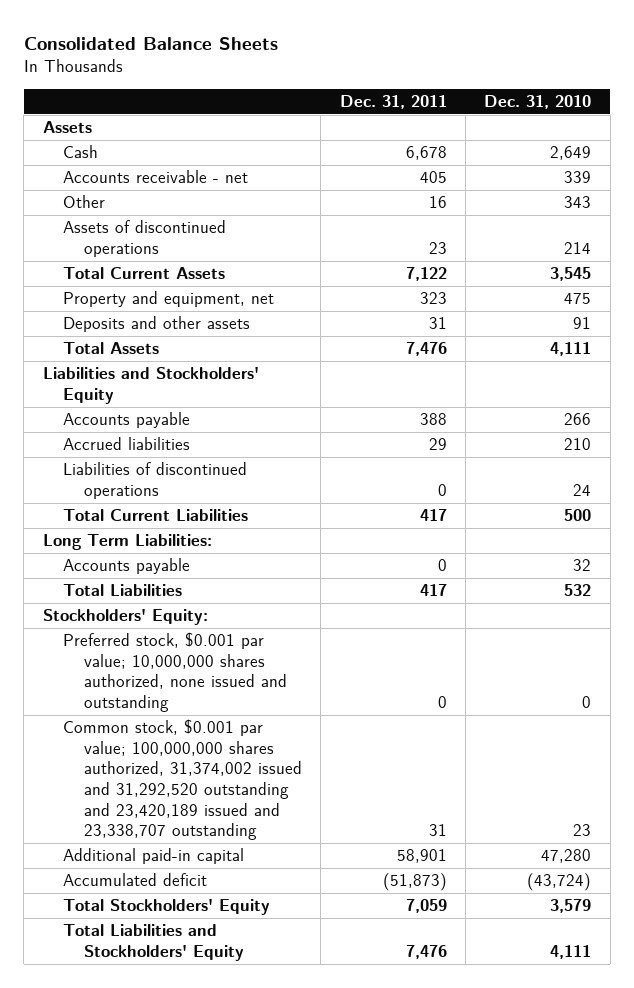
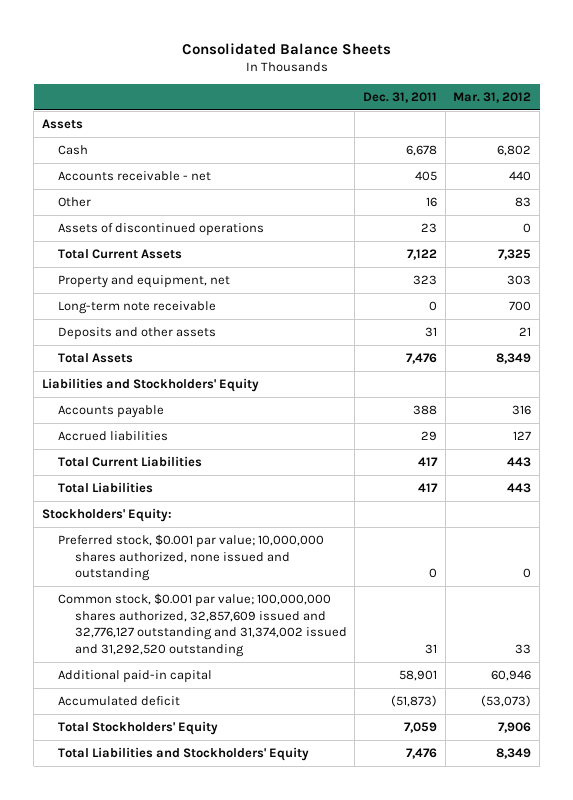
- | Dec. 31, 2011 | Dec. 31, 2010
+ | Dec. 31, 2011 | Mar. 31, 2012
+ Long-term note receivable | 0 | 700
- Liabilities of discontinued operations | 0 | 24
- Long Term Liabilities:
- Accounts payable | 0 | 32
- Common stock, $0.001 par value; 100,000,000 shares authorized, 31,374,002 issued and 31,292,520 outstanding and 23,420,189 issued and 23,338,707 outstanding | 31 | 23
+ Common stock, $0.001 par value; 100,000,000 shares authorized, 32,857,609 issued and 32,776,127 outstanding and 31,374,002 issued and 31,292,520 outstanding | 31 | 33

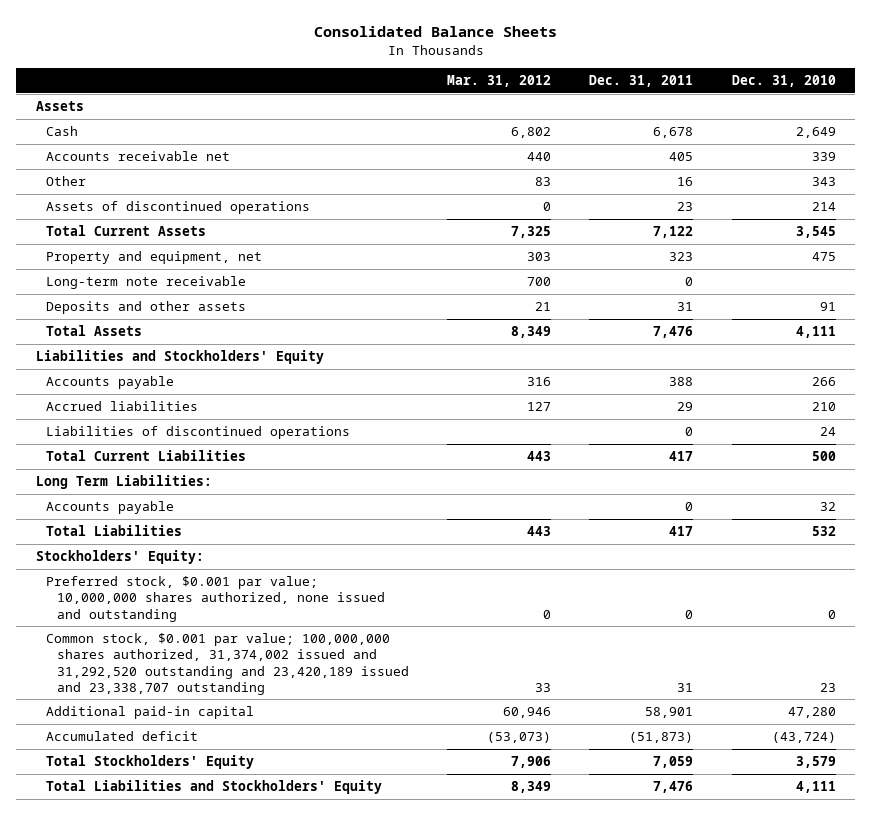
- | Dec. 31, 2011 | Mar. 31, 2012
+ | Mar. 31, 2012 | Dec. 31, 2011 | Dec. 31, 2010
- Accounts receivable - net | 405 | 440
+ Accounts receivable net | 440 | 405 | 339
+ Liabilities of discontinued operations | | 0 | 24
+ Long Term Liabilities:
+ Accounts payable | | 0 | 32
- Common stock, $0.001 par value; 100,000,000 shares authorized, 32,857,609 issued and 32,776,127 outstanding and 31,374,002 issued and 31,292,520 outstanding | 31 | 33
+ Common stock, $0.001 par value; 100,000,000 shares authorized, 31,374,002 issued and 31,292,520 outstanding and 23,420,189 issued and 23,338,707 outstanding | 33 | 31 | 23

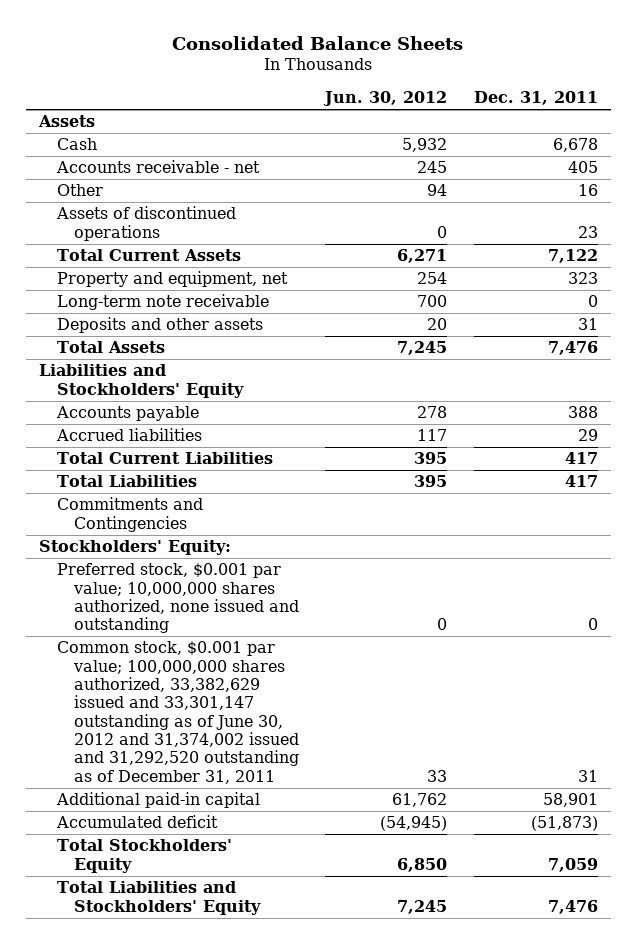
- | Mar. 31, 2012 | Dec. 31, 2011 | Dec. 31, 2010
+ | Jun. 30, 2012 | Dec. 31, 2011
- Accounts receivable net | 440 | 405 | 339
+ Accounts receivable - net | 245 | 405
- Liabilities of discontinued operations | | 0 | 24
- Long Term Liabilities:
- Accounts payable | | 0 | 32
+ Commitments and Contingencies
- Common stock, $0.001 par value; 100,000,000 shares authorized, 31,374,002 issued and 31,292,520 outstanding and 23,420,189 issued and 23,338,707 outstanding | 33 | 31 | 23
+ Common stock, $0.001 par value; 100,000,000 shares authorized, 33,382,629 issued and 33,301,147 outstanding as of June 30, 2012 and 31,374,002 issued and 31,292,520 outstanding as of December 31, 2011 | 33 | 31

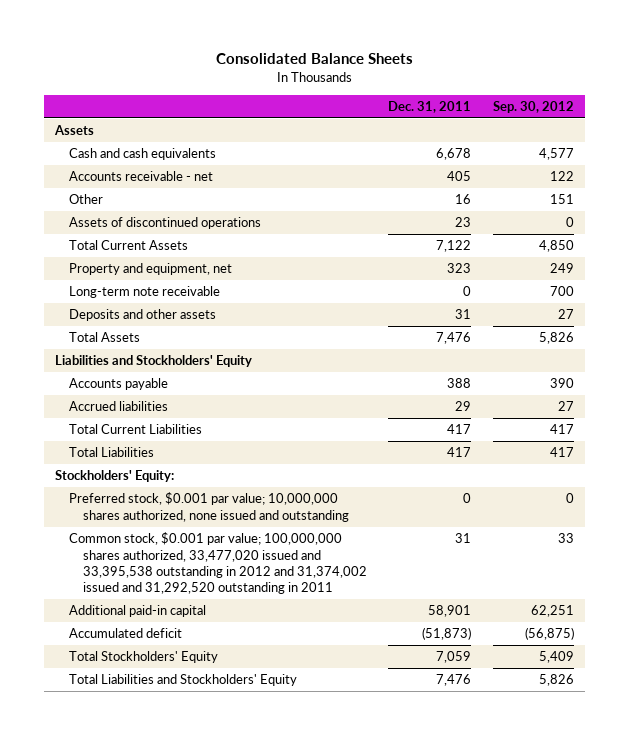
- | Jun. 30, 2012 | Dec. 31, 2011
+ | Dec. 31, 2011 | Sep. 30, 2012
- Cash | 5,932 | 6,678
+ Cash and cash equivalents | 6,678 | 4,577
- Commitments and Contingencies
- Common stock, $0.001 par value; 100,000,000 shares authorized, 33,382,629 issued and 33,301,147 outstanding as of June 30, 2012 and 31,374,002 issued and 31,292,520 outstanding as of December 31, 2011 | 33 | 31
+ Common stock, $0.001 par value; 100,000,000 shares authorized, 33,477,020 issued and 33,395,538 outstanding in 2012 and 31,374,002 issued and 31,292,520 outstanding in 2011 | 31 | 33

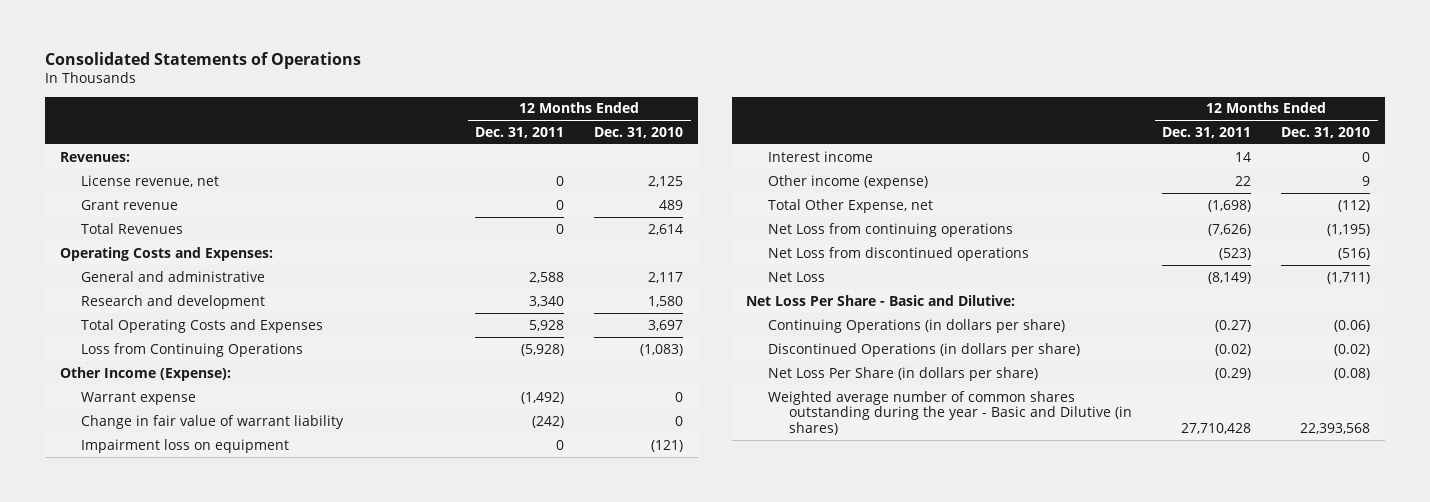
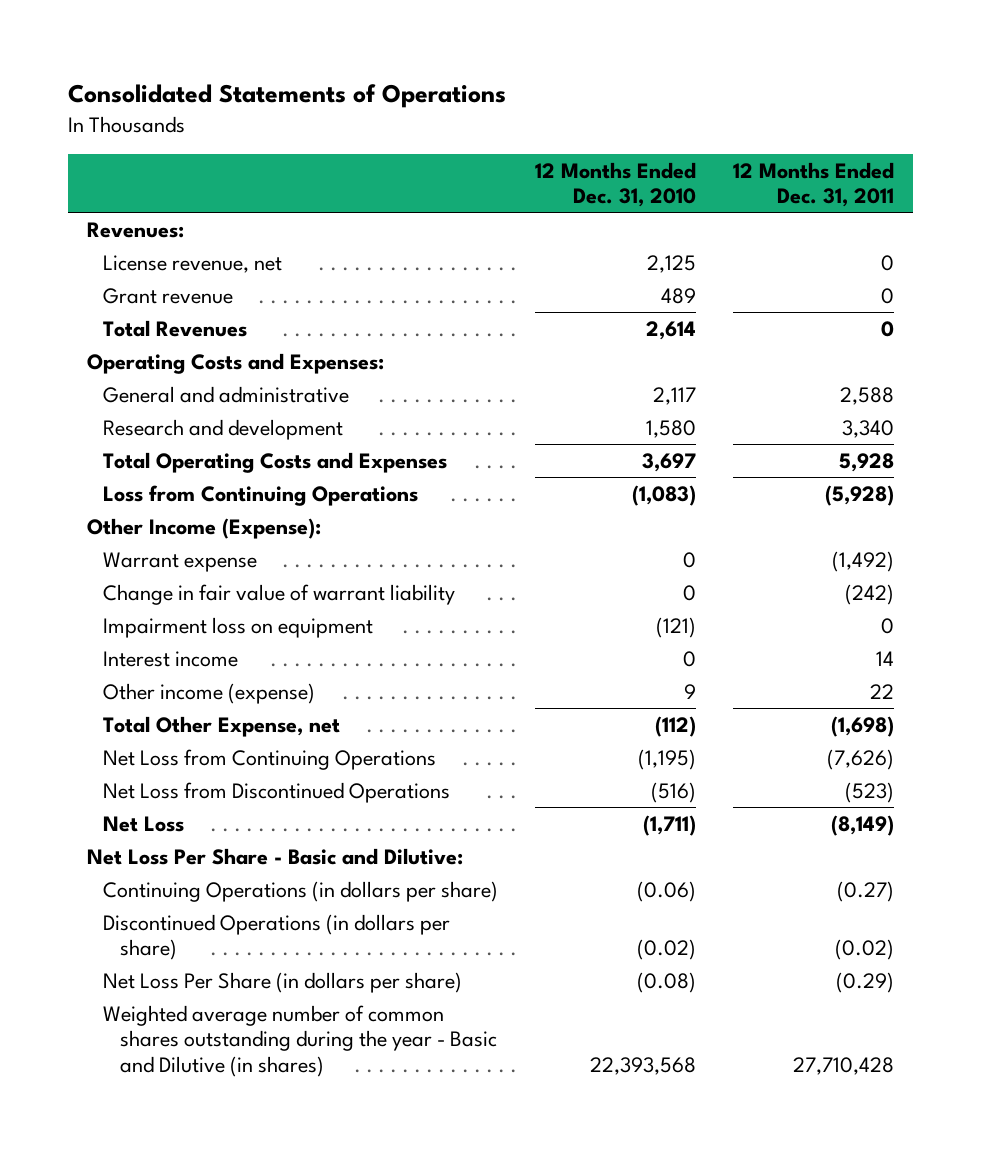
- | 12 Months Ended Dec. 31, 2011 | 12 Months Ended Dec. 31, 2010
+ | 12 Months Ended Dec. 31, 2010 | 12 Months Ended Dec. 31, 2011
- Net Loss from continuing operations | (7,626) | (1,195)
- Net Loss from discontinued operations | (523) | (516)
+ Net Loss from Continuing Operations | (1,195) | (7,626)
+ Net Loss from Discontinued Operations | (516) | (523)

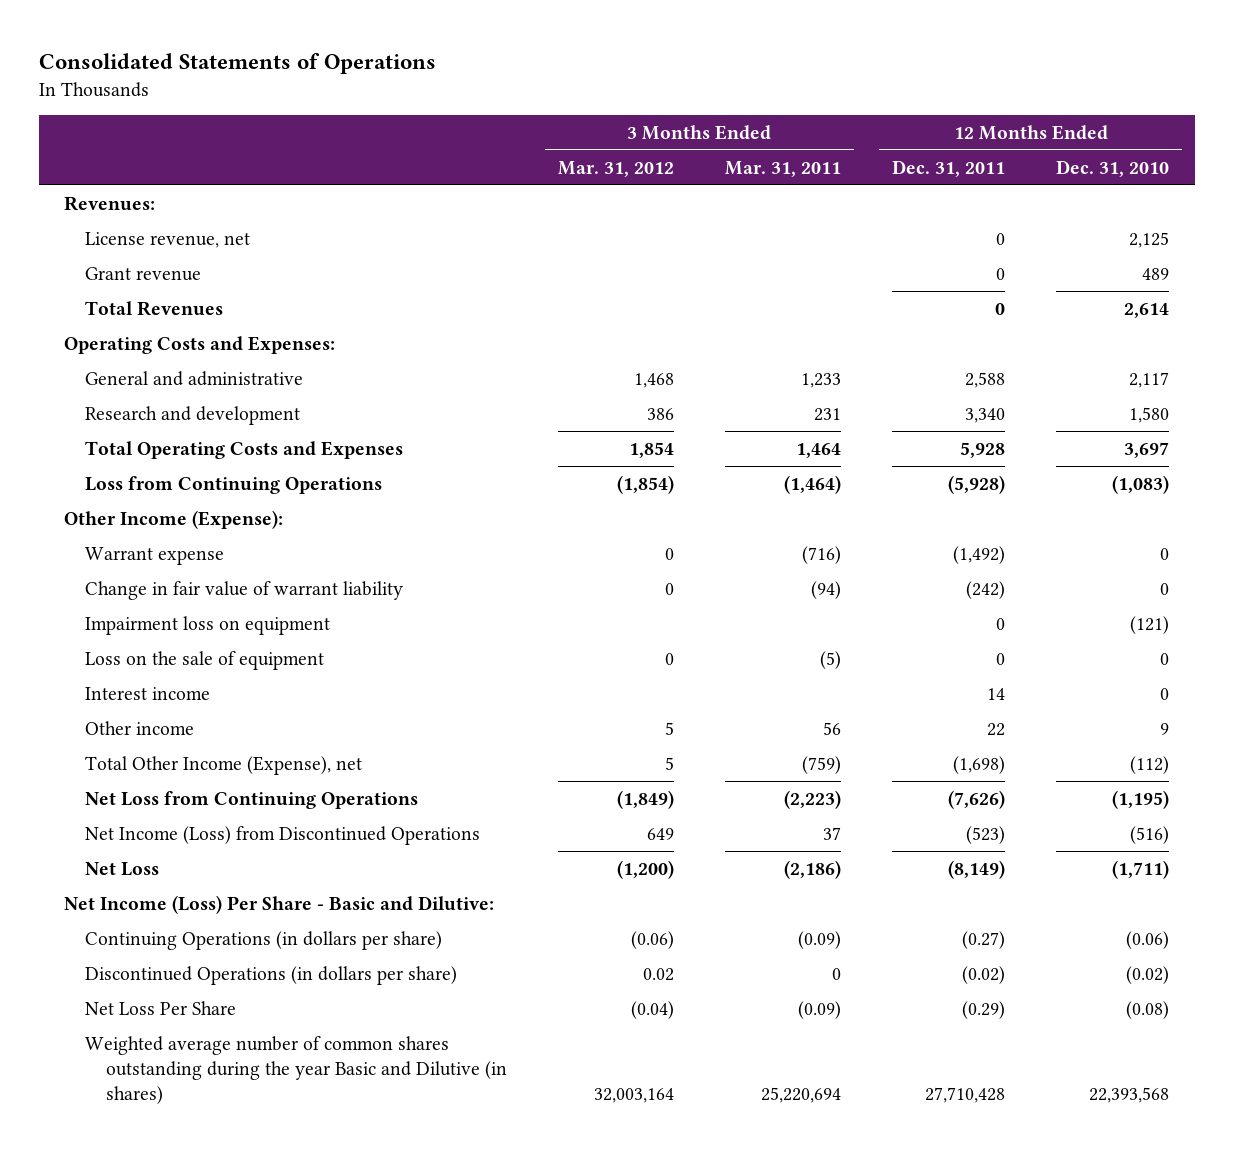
- | 12 Months Ended Dec. 31, 2010 | 12 Months Ended Dec. 31, 2011
+ | 3 Months Ended Mar. 31, 2012 | 3 Months Ended Mar. 31, 2011 | 12 Months Ended Dec. 31, 2011 | 12 Months Ended Dec. 31, 2010
+ Loss on the sale of equipment | 0 | (5) | 0 | 0
- Other income (expense) | 9 | 22
- Total Other Expense, net | (112) | (1,698)
+ Other income | 5 | 56 | 22 | 9
+ Total Other Income (Expense), net | 5 | (759) | (1,698) | (112)
- Net Loss from Discontinued Operations | (516) | (523)
+ Net Income (Loss) from Discontinued Operations | 649 | 37 | (523) | (516)
- Net Loss Per Share - Basic and Dilutive:
+ Net Income (Loss) Per Share - Basic and Dilutive:
- Net Loss Per Share (in dollars per share) | (0.08) | (0.29)
- Weighted average number of common shares outstanding during the year - Basic and Dilutive (in shares) | 22,393,568 | 27,710,428
+ Net Loss Per Share | (0.04) | (0.09) | (0.29) | (0.08)
+ Weighted average number of common shares outstanding during the year Basic and Dilutive (in shares) | 32,003,164 | 25,220,694 | 27,710,428 | 22,393,568

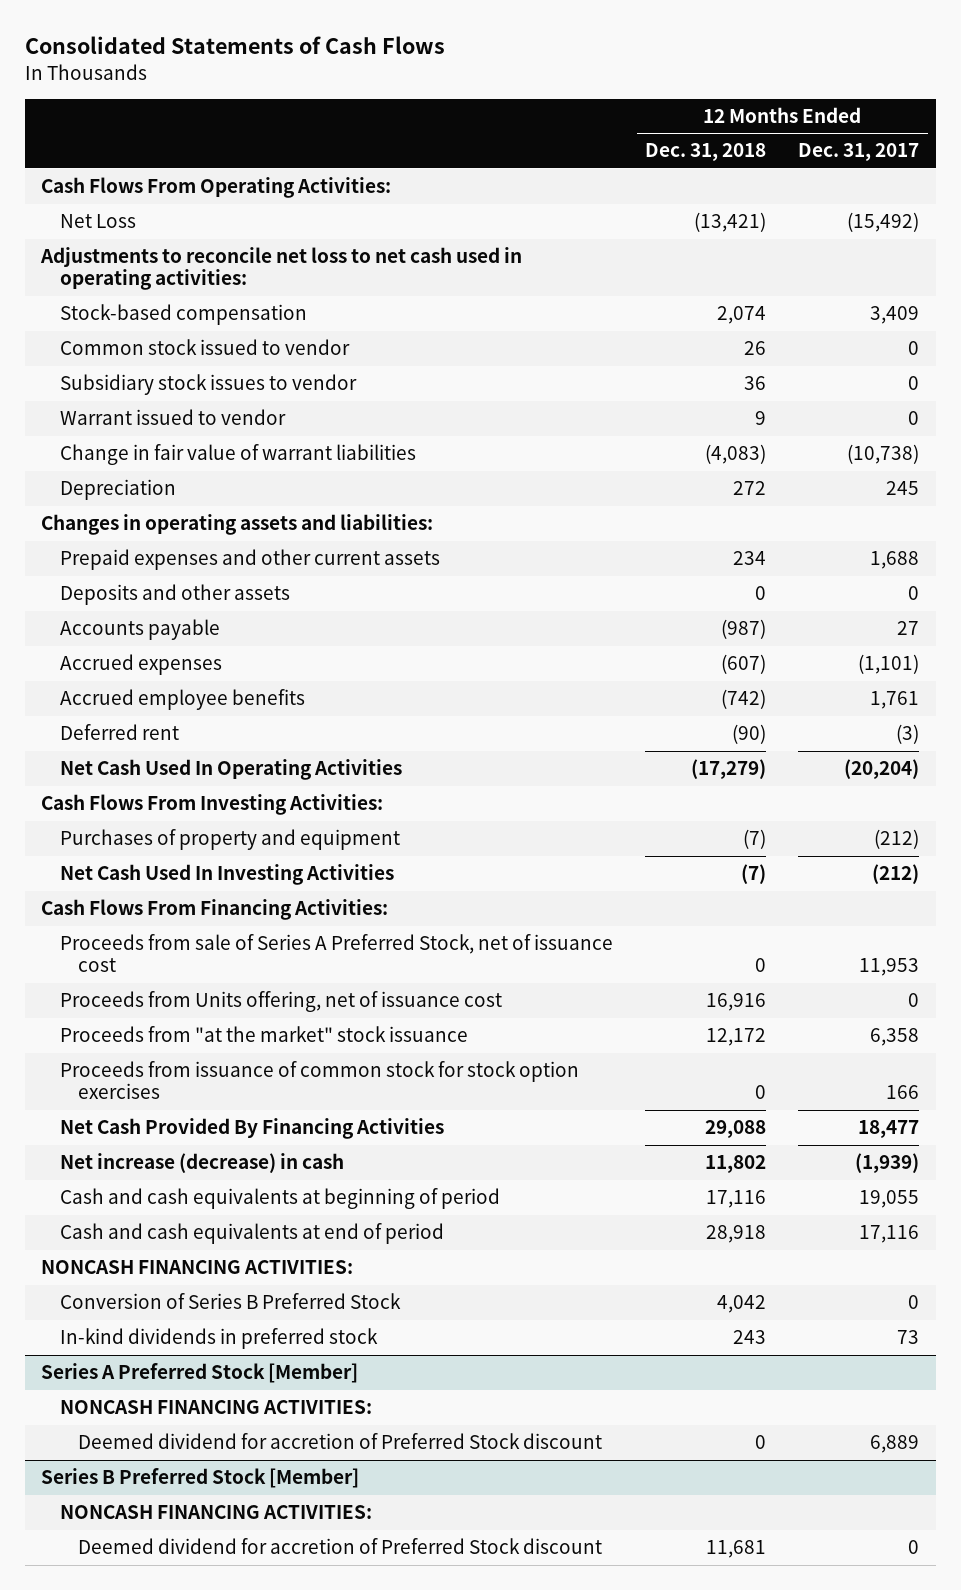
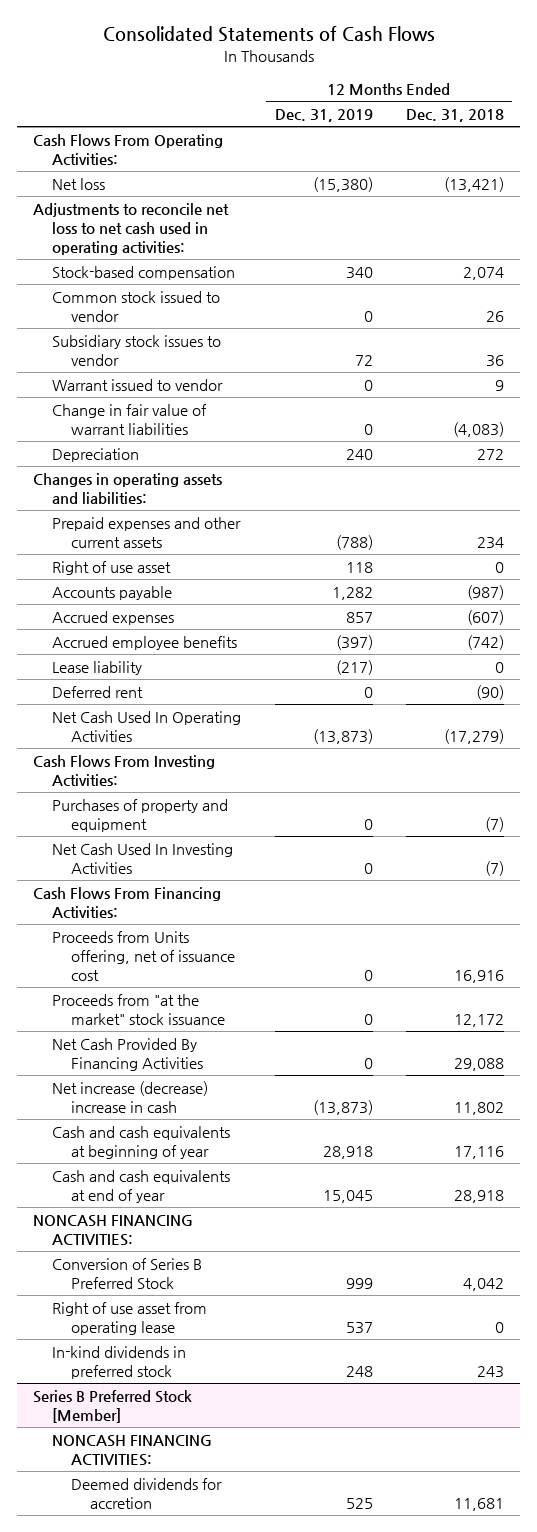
- | 12 Months Ended Dec. 31, 2018 | 12 Months Ended Dec. 31, 2017
+ | 12 Months Ended Dec. 31, 2019 | 12 Months Ended Dec. 31, 2018
- Net Loss | (13,421) | (15,492)
+ Net loss | (15,380) | (13,421)
- Deposits and other assets | 0 | 0
+ Right of use asset | 118 | 0
+ Lease liability | (217) | 0
- Proceeds from sale of Series A Preferred Stock, net of issuance cost | 0 | 11,953
- Proceeds from issuance of common stock for stock option exercises | 0 | 166
- Net increase (decrease) in cash | 11,802 | (1,939)
- Cash and cash equivalents at beginning of period | 17,116 | 19,055
- Cash and cash equivalents at end of period | 28,918 | 17,116
+ Net increase (decrease) increase in cash | (13,873) | 11,802
+ Cash and cash equivalents at beginning of year | 28,918 | 17,116
+ Cash and cash equivalents at end of year | 15,045 | 28,918
+ Right of use asset from operating lease | 537 | 0
- Series A Preferred Stock [Member]
- NONCASH FINANCING ACTIVITIES:
- Deemed dividend for accretion of Preferred Stock discount | 0 | 6,889
@ Series B Preferred Stock [Member]
- Deemed dividend for accretion of Preferred Stock discount | 11,681 | 0
+ Deemed dividends for accretion | 525 | 11,681

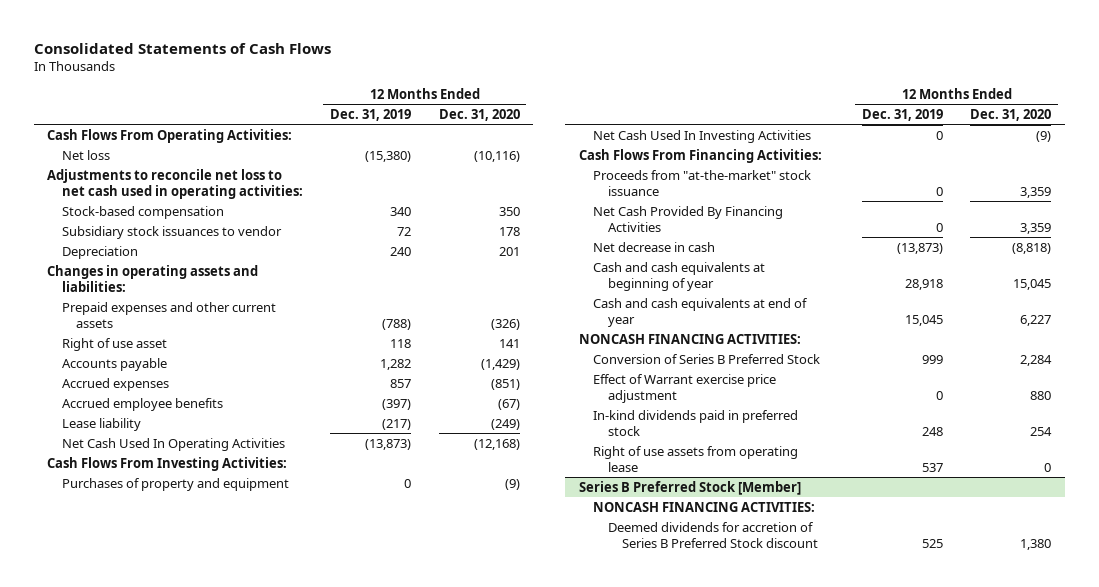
- | 12 Months Ended Dec. 31, 2019 | 12 Months Ended Dec. 31, 2018
+ | 12 Months Ended Dec. 31, 2019 | 12 Months Ended Dec. 31, 2020
- Common stock issued to vendor | 0 | 26
- Subsidiary stock issues to vendor | 72 | 36
- Warrant issued to vendor | 0 | 9
- Change in fair value of warrant liabilities | 0 | (4,083)
+ Subsidiary stock issuances to vendor | 72 | 178
- Deferred rent | 0 | (90)
- Proceeds from Units offering, net of issuance cost | 0 | 16,916
- Proceeds from "at the market" stock issuance | 0 | 12,172
+ Proceeds from "at-the-market" stock issuance | 0 | 3,359
- Net increase (decrease) increase in cash | (13,873) | 11,802
+ Net decrease in cash | (13,873) | (8,818)
- Right of use asset from operating lease | 537 | 0
- In-kind dividends in preferred stock | 248 | 243
+ Effect of Warrant exercise price adjustment | 0 | 880
+ In-kind dividends paid in preferred stock | 248 | 254
+ Right of use assets from operating lease | 537 | 0
@ Series B Preferred Stock [Member]
- Deemed dividends for accretion | 525 | 11,681
+ Deemed dividends for accretion of Series B Preferred Stock discount | 525 | 1,380

